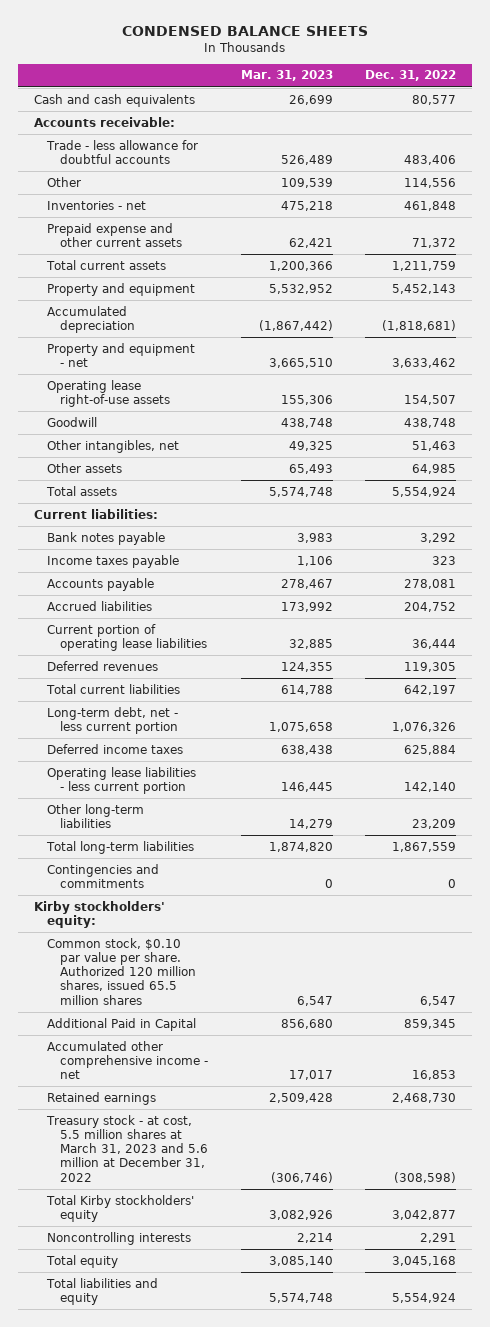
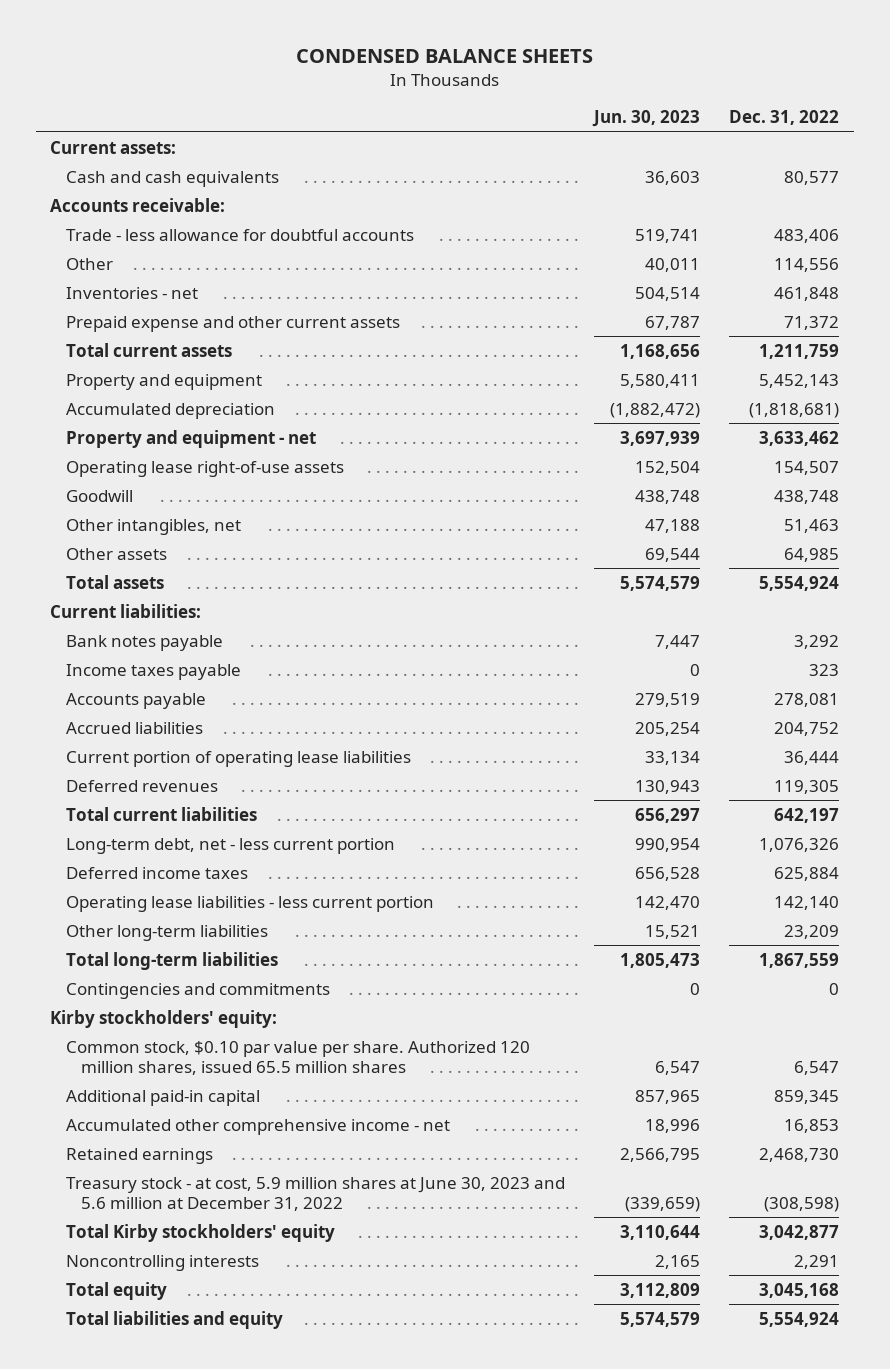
- | Mar. 31, 2023 | Dec. 31, 2022
+ | Jun. 30, 2023 | Dec. 31, 2022
+ Current assets:
- Additional Paid in Capital | 856,680 | 859,345
+ Additional paid-in capital | 857,965 | 859,345
- Treasury stock - at cost, 5.5 million shares at March 31, 2023 and 5.6 million at December 31, 2022 | (306,746) | (308,598)
+ Treasury stock - at cost, 5.9 million shares at June 30, 2023 and 5.6 million at December 31, 2022 | (339,659) | (308,598)

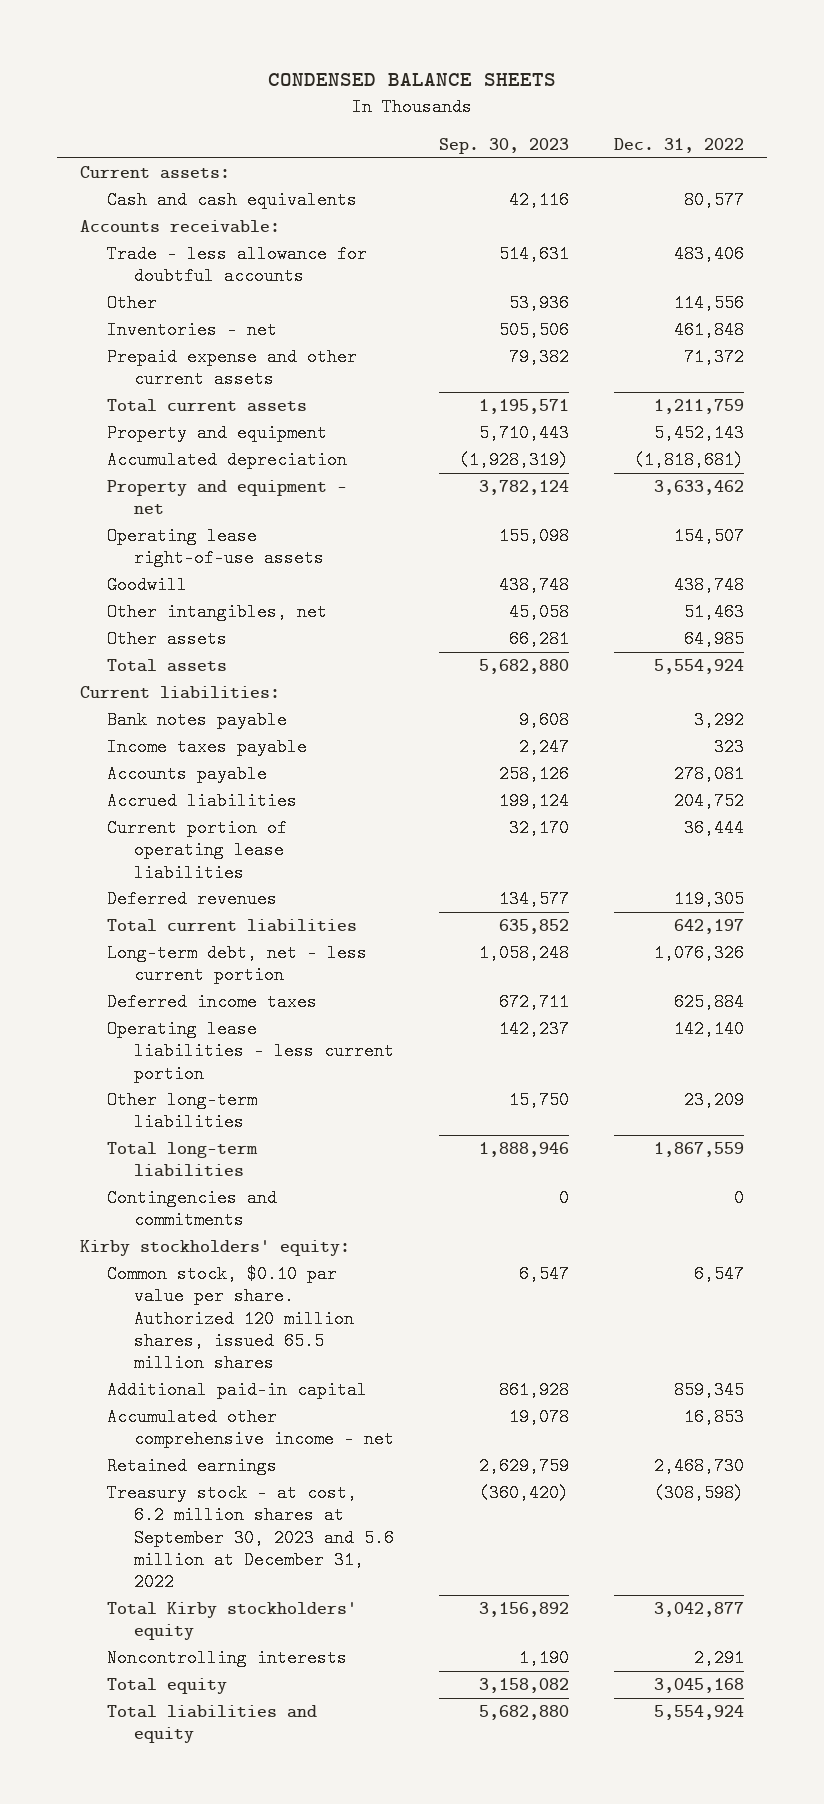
- | Jun. 30, 2023 | Dec. 31, 2022
+ | Sep. 30, 2023 | Dec. 31, 2022
- Treasury stock - at cost, 5.9 million shares at June 30, 2023 and 5.6 million at December 31, 2022 | (339,659) | (308,598)
+ Treasury stock - at cost, 6.2 million shares at September 30, 2023 and 5.6 million at December 31, 2022 | (360,420) | (308,598)

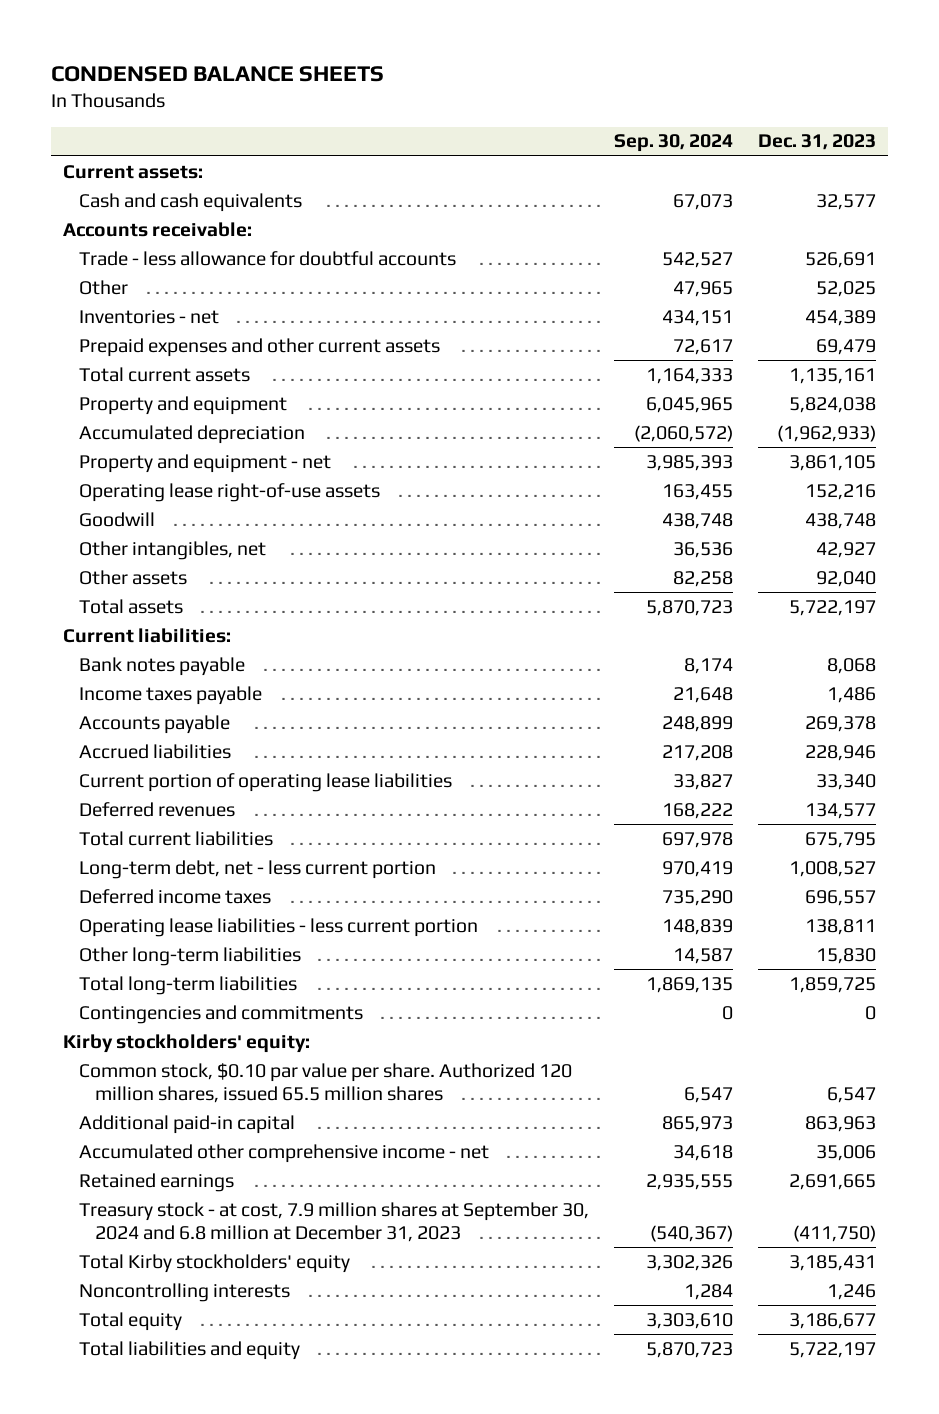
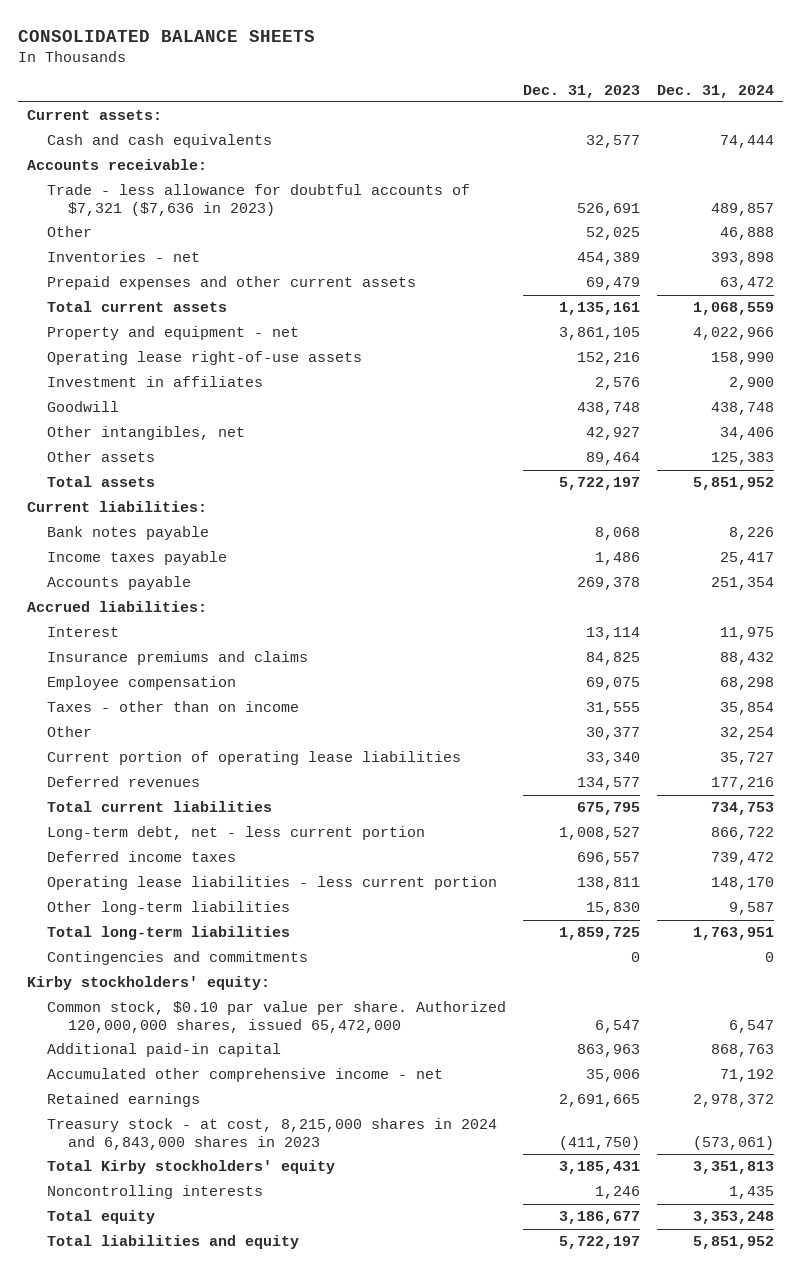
- CONDENSED BALANCE SHEETS
+ CONSOLIDATED BALANCE SHEETS
- | Sep. 30, 2024 | Dec. 31, 2023
+ | Dec. 31, 2023 | Dec. 31, 2024
- Trade - less allowance for doubtful accounts | 542,527 | 526,691
+ Trade - less allowance for doubtful accounts of $7,321 ($7,636 in 2023) | 526,691 | 489,857
- Property and equipment | 6,045,965 | 5,824,038
- Accumulated depreciation | (2,060,572) | (1,962,933)
+ Investment in affiliates | 2,576 | 2,900
- Other assets | 82,258 | 92,040
+ Other assets | 89,464 | 125,383
- Accrued liabilities | 217,208 | 228,946
+ Accrued liabilities:
+ Interest | 13,114 | 11,975
+ Insurance premiums and claims | 84,825 | 88,432
+ Employee compensation | 69,075 | 68,298
+ Taxes - other than on income | 31,555 | 35,854
+ Other | 30,377 | 32,254
- Common stock, $0.10 par value per share. Authorized 120 million shares, issued 65.5 million shares | 6,547 | 6,547
+ Common stock, $0.10 par value per share. Authorized 120,000,000 shares, issued 65,472,000 | 6,547 | 6,547
- Treasury stock - at cost, 7.9 million shares at September 30, 2024 and 6.8 million at December 31, 2023 | (540,367) | (411,750)
+ Treasury stock - at cost, 8,215,000 shares in 2024 and 6,843,000 shares in 2023 | (411,750) | (573,061)

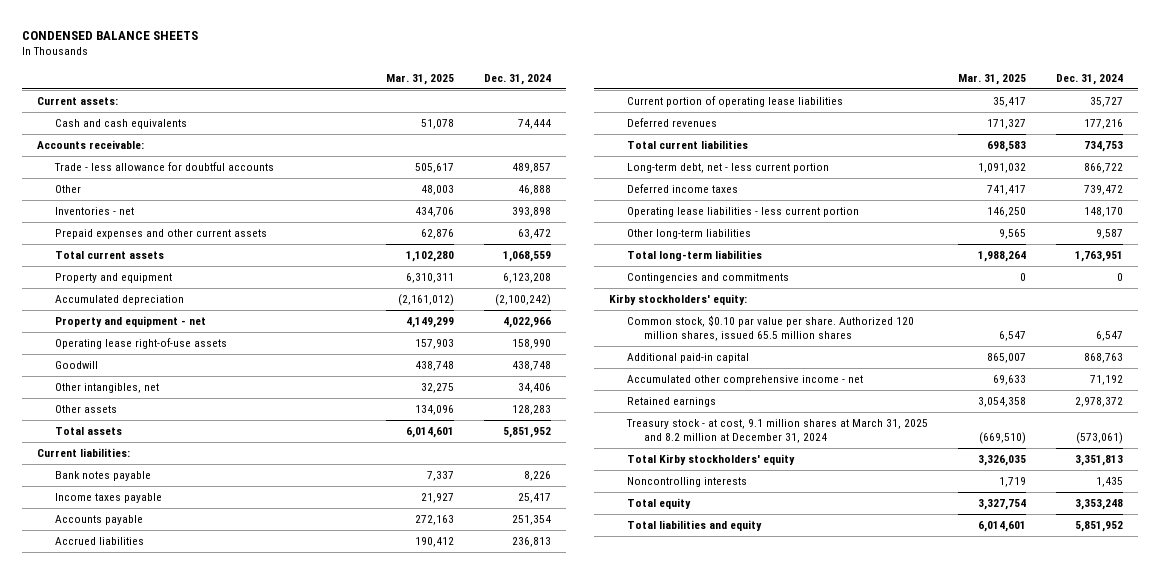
- CONSOLIDATED BALANCE SHEETS
+ CONDENSED BALANCE SHEETS
- | Dec. 31, 2023 | Dec. 31, 2024
+ | Mar. 31, 2025 | Dec. 31, 2024
- Trade - less allowance for doubtful accounts of $7,321 ($7,636 in 2023) | 526,691 | 489,857
+ Trade - less allowance for doubtful accounts | 505,617 | 489,857
+ Property and equipment | 6,310,311 | 6,123,208
+ Accumulated depreciation | (2,161,012) | (2,100,242)
- Investment in affiliates | 2,576 | 2,900
- Other assets | 89,464 | 125,383
+ Other assets | 134,096 | 128,283
- Accrued liabilities:
- Interest | 13,114 | 11,975
- Insurance premiums and claims | 84,825 | 88,432
- Employee compensation | 69,075 | 68,298
- Taxes - other than on income | 31,555 | 35,854
- Other | 30,377 | 32,254
+ Accrued liabilities | 190,412 | 236,813
- Common stock, $0.10 par value per share. Authorized 120,000,000 shares, issued 65,472,000 | 6,547 | 6,547
+ Common stock, $0.10 par value per share. Authorized 120 million shares, issued 65.5 million shares | 6,547 | 6,547
- Treasury stock - at cost, 8,215,000 shares in 2024 and 6,843,000 shares in 2023 | (411,750) | (573,061)
+ Treasury stock - at cost, 9.1 million shares at March 31, 2025 and 8.2 million at December 31, 2024 | (669,510) | (573,061)

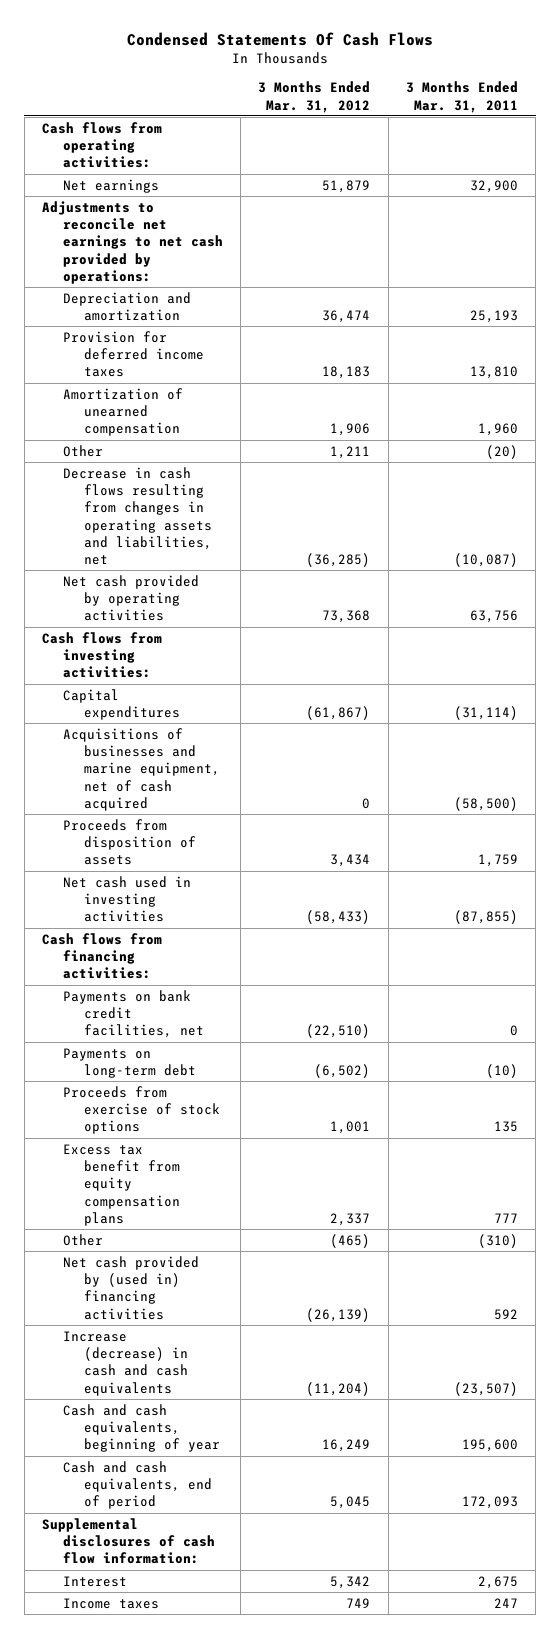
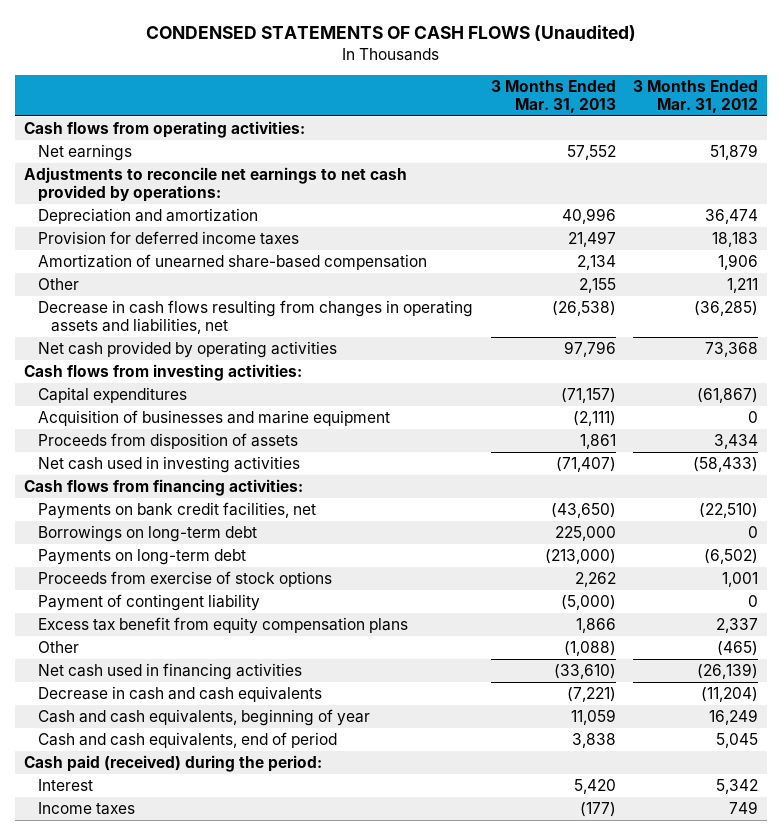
- Condensed Statements Of Cash Flows
+ CONDENSED STATEMENTS OF CASH FLOWS (Unaudited)
- | 3 Months Ended Mar. 31, 2012 | 3 Months Ended Mar. 31, 2011
+ | 3 Months Ended Mar. 31, 2013 | 3 Months Ended Mar. 31, 2012
- Amortization of unearned compensation | 1,906 | 1,960
+ Amortization of unearned share-based compensation | 2,134 | 1,906
- Acquisitions of businesses and marine equipment, net of cash acquired | 0 | (58,500)
+ Acquisition of businesses and marine equipment | (2,111) | 0
+ Borrowings on long-term debt | 225,000 | 0
+ Payment of contingent liability | (5,000) | 0
- Net cash provided by (used in) financing activities | (26,139) | 592
- Increase (decrease) in cash and cash equivalents | (11,204) | (23,507)
+ Net cash used in financing activities | (33,610) | (26,139)
+ Decrease in cash and cash equivalents | (7,221) | (11,204)
- Supplemental disclosures of cash flow information:
+ Cash paid (received) during the period:

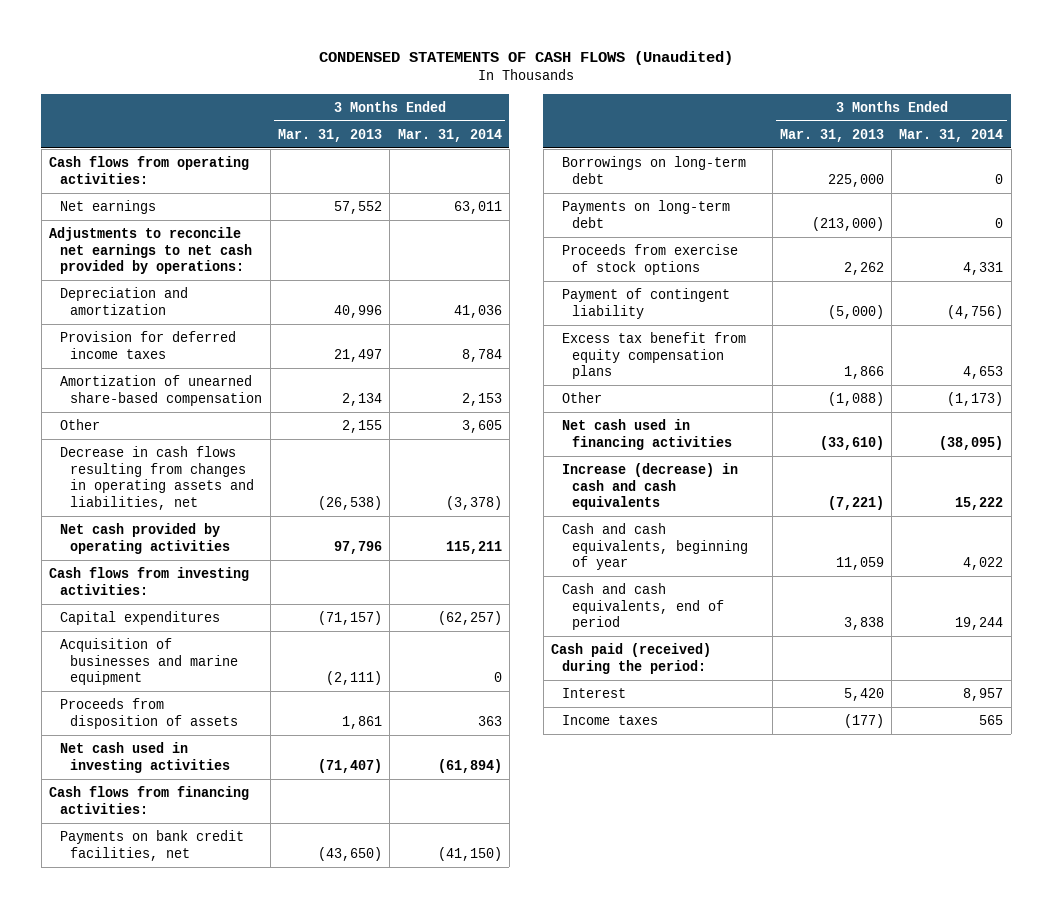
- | 3 Months Ended Mar. 31, 2013 | 3 Months Ended Mar. 31, 2012
+ | 3 Months Ended Mar. 31, 2013 | 3 Months Ended Mar. 31, 2014
- Decrease in cash and cash equivalents | (7,221) | (11,204)
+ Increase (decrease) in cash and cash equivalents | (7,221) | 15,222

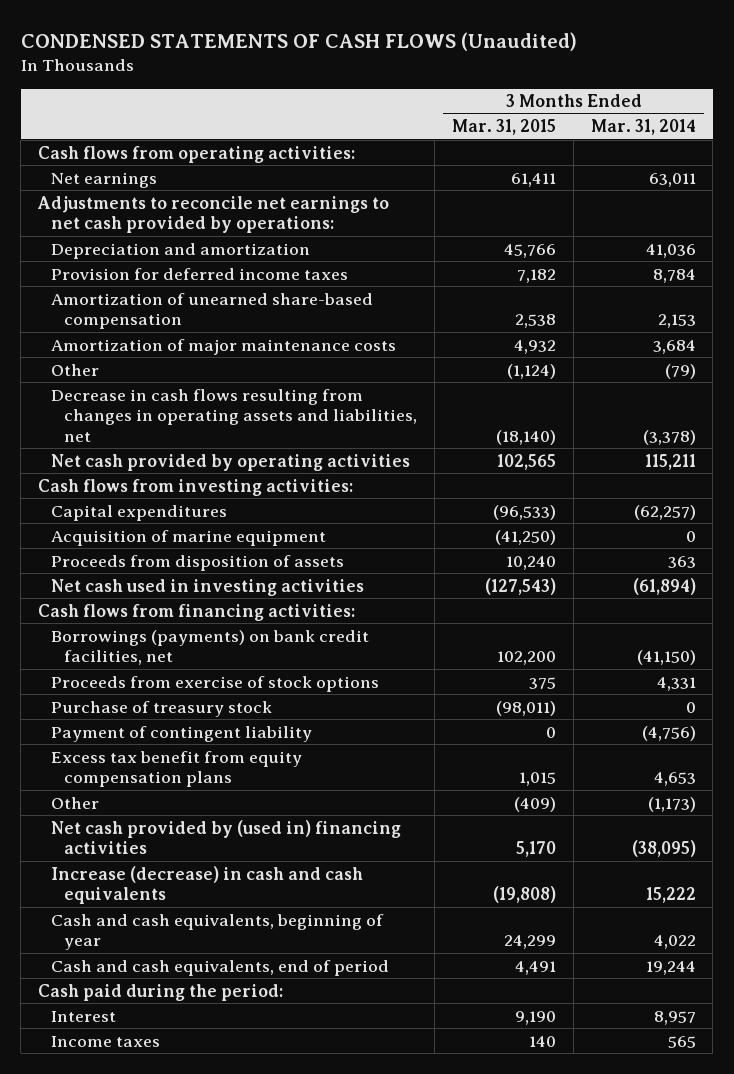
- | 3 Months Ended Mar. 31, 2013 | 3 Months Ended Mar. 31, 2014
+ | 3 Months Ended Mar. 31, 2015 | 3 Months Ended Mar. 31, 2014
- Other | 2,155 | 3,605
+ Amortization of major maintenance costs | 4,932 | 3,684
+ Other | (1,124) | (79)
- Acquisition of businesses and marine equipment | (2,111) | 0
+ Acquisition of marine equipment | (41,250) | 0
- Payments on bank credit facilities, net | (43,650) | (41,150)
- Borrowings on long-term debt | 225,000 | 0
- Payments on long-term debt | (213,000) | 0
+ Borrowings (payments) on bank credit facilities, net | 102,200 | (41,150)
+ Purchase of treasury stock | (98,011) | 0
- Net cash used in financing activities | (33,610) | (38,095)
+ Net cash provided by (used in) financing activities | 5,170 | (38,095)
- Cash paid (received) during the period:
+ Cash paid during the period:

